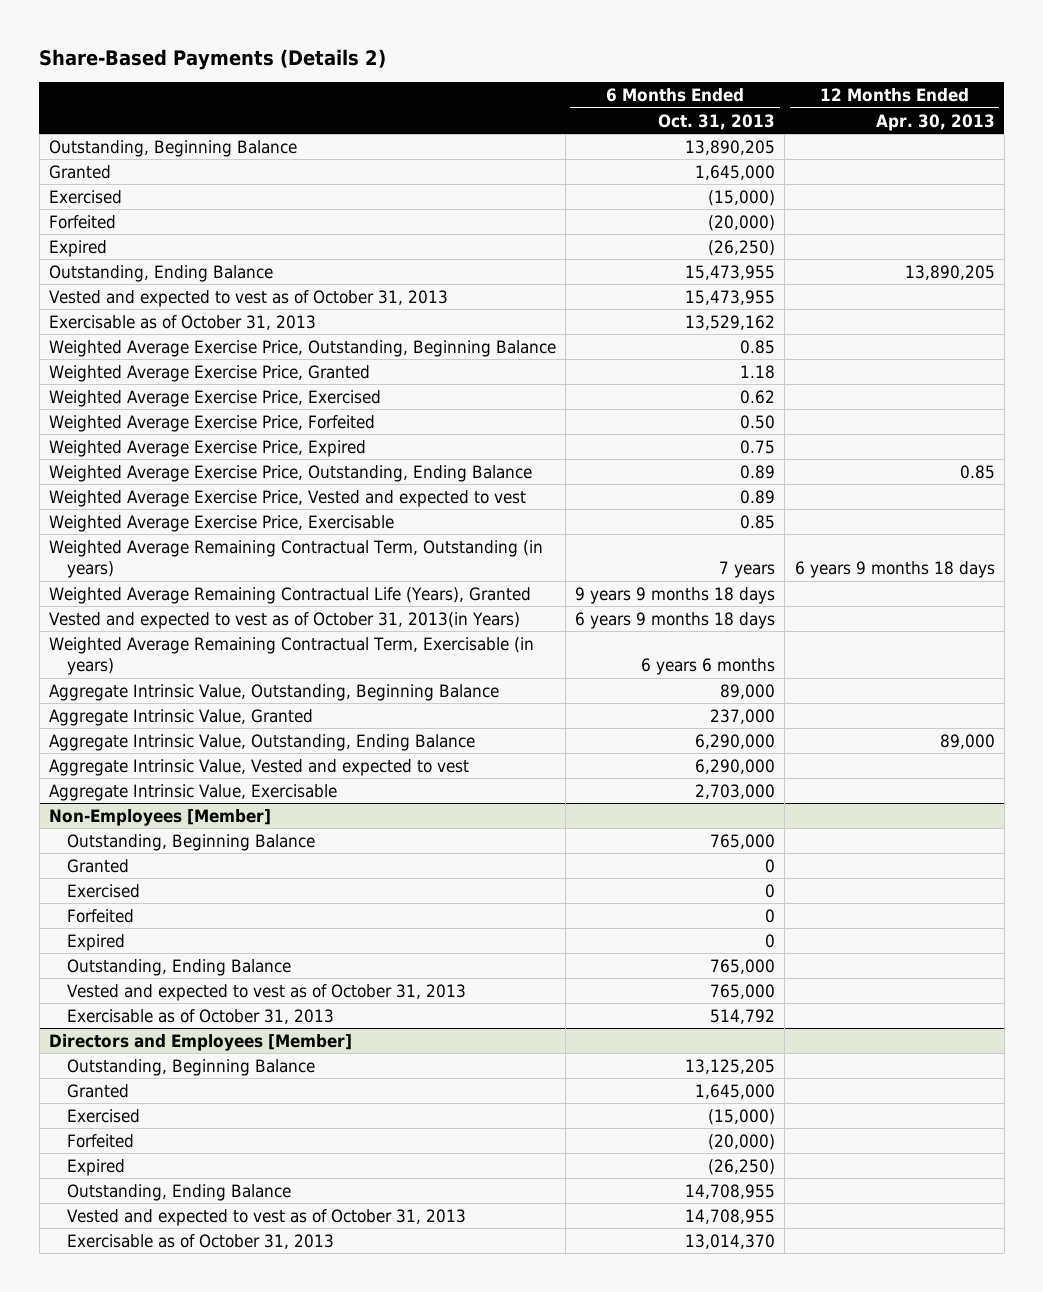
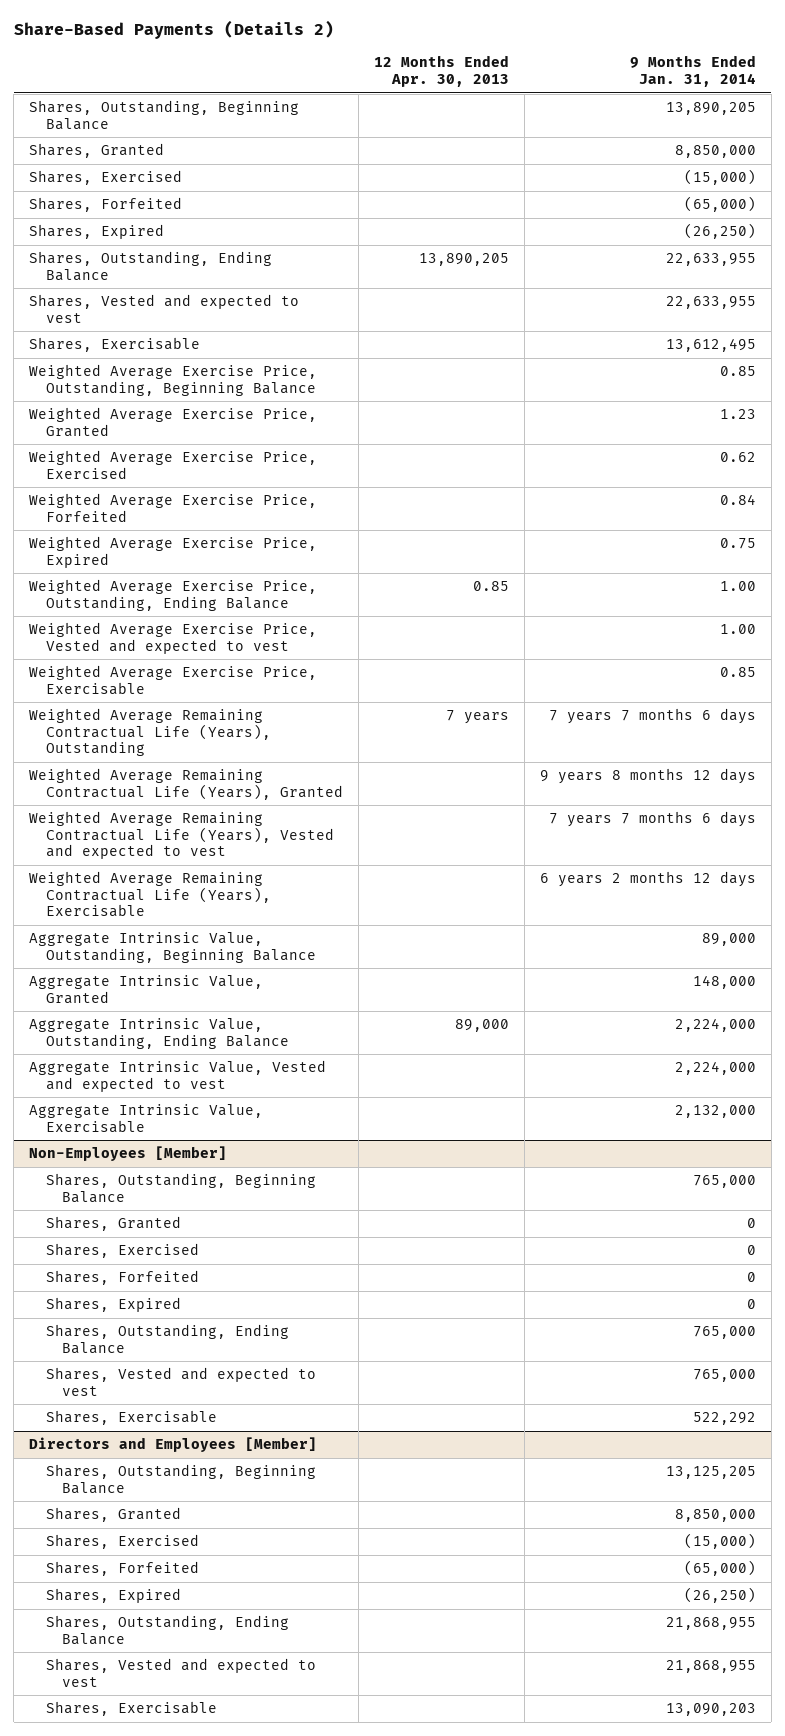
- | 6 Months Ended Oct. 31, 2013 | 12 Months Ended Apr. 30, 2013
+ | 12 Months Ended Apr. 30, 2013 | 9 Months Ended Jan. 31, 2014
- Outstanding, Beginning Balance | 13,890,205 |
- Granted | 1,645,000 |
- Exercised | (15,000) |
- Forfeited | (20,000) |
- Expired | (26,250) |
- Outstanding, Ending Balance | 15,473,955 | 13,890,205
- Vested and expected to vest as of October 31, 2013 | 15,473,955 |
- Exercisable as of October 31, 2013 | 13,529,162 |
+ Shares, Outstanding, Beginning Balance | | 13,890,205
+ Shares, Granted | | 8,850,000
+ Shares, Exercised | | (15,000)
+ Shares, Forfeited | | (65,000)
+ Shares, Expired | | (26,250)
+ Shares, Outstanding, Ending Balance | 13,890,205 | 22,633,955
+ Shares, Vested and expected to vest | | 22,633,955
+ Shares, Exercisable | | 13,612,495
- Weighted Average Remaining Contractual Term, Outstanding (in years) | 7 years | 6 years 9 months 18 days
+ Weighted Average Remaining Contractual Life (Years), Outstanding | 7 years | 7 years 7 months 6 days
- Vested and expected to vest as of October 31, 2013(in Years) | 6 years 9 months 18 days |
- Weighted Average Remaining Contractual Term, Exercisable (in years) | 6 years 6 months |
+ Weighted Average Remaining Contractual Life (Years), Vested and expected to vest | | 7 years 7 months 6 days
+ Weighted Average Remaining Contractual Life (Years), Exercisable | | 6 years 2 months 12 days
@ Non-Employees [Member]
- Outstanding, Beginning Balance | 765,000 |
- Granted | 0 |
- Exercised | 0 |
- Forfeited | 0 |
- Expired | 0 |
- Outstanding, Ending Balance | 765,000 |
- Vested and expected to vest as of October 31, 2013 | 765,000 |
- Exercisable as of October 31, 2013 | 514,792 |
+ Shares, Outstanding, Beginning Balance | | 765,000
+ Shares, Granted | | 0
+ Shares, Exercised | | 0
+ Shares, Forfeited | | 0
+ Shares, Expired | | 0
+ Shares, Outstanding, Ending Balance | | 765,000
+ Shares, Vested and expected to vest | | 765,000
+ Shares, Exercisable | | 522,292
@ Directors and Employees [Member]
- Outstanding, Beginning Balance | 13,125,205 |
- Granted | 1,645,000 |
- Exercised | (15,000) |
- Forfeited | (20,000) |
- Expired | (26,250) |
- Outstanding, Ending Balance | 14,708,955 |
- Vested and expected to vest as of October 31, 2013 | 14,708,955 |
- Exercisable as of October 31, 2013 | 13,014,370 |
+ Shares, Outstanding, Beginning Balance | | 13,125,205
+ Shares, Granted | | 8,850,000
+ Shares, Exercised | | (15,000)
+ Shares, Forfeited | | (65,000)
+ Shares, Expired | | (26,250)
+ Shares, Outstanding, Ending Balance | | 21,868,955
+ Shares, Vested and expected to vest | | 21,868,955
+ Shares, Exercisable | | 13,090,203

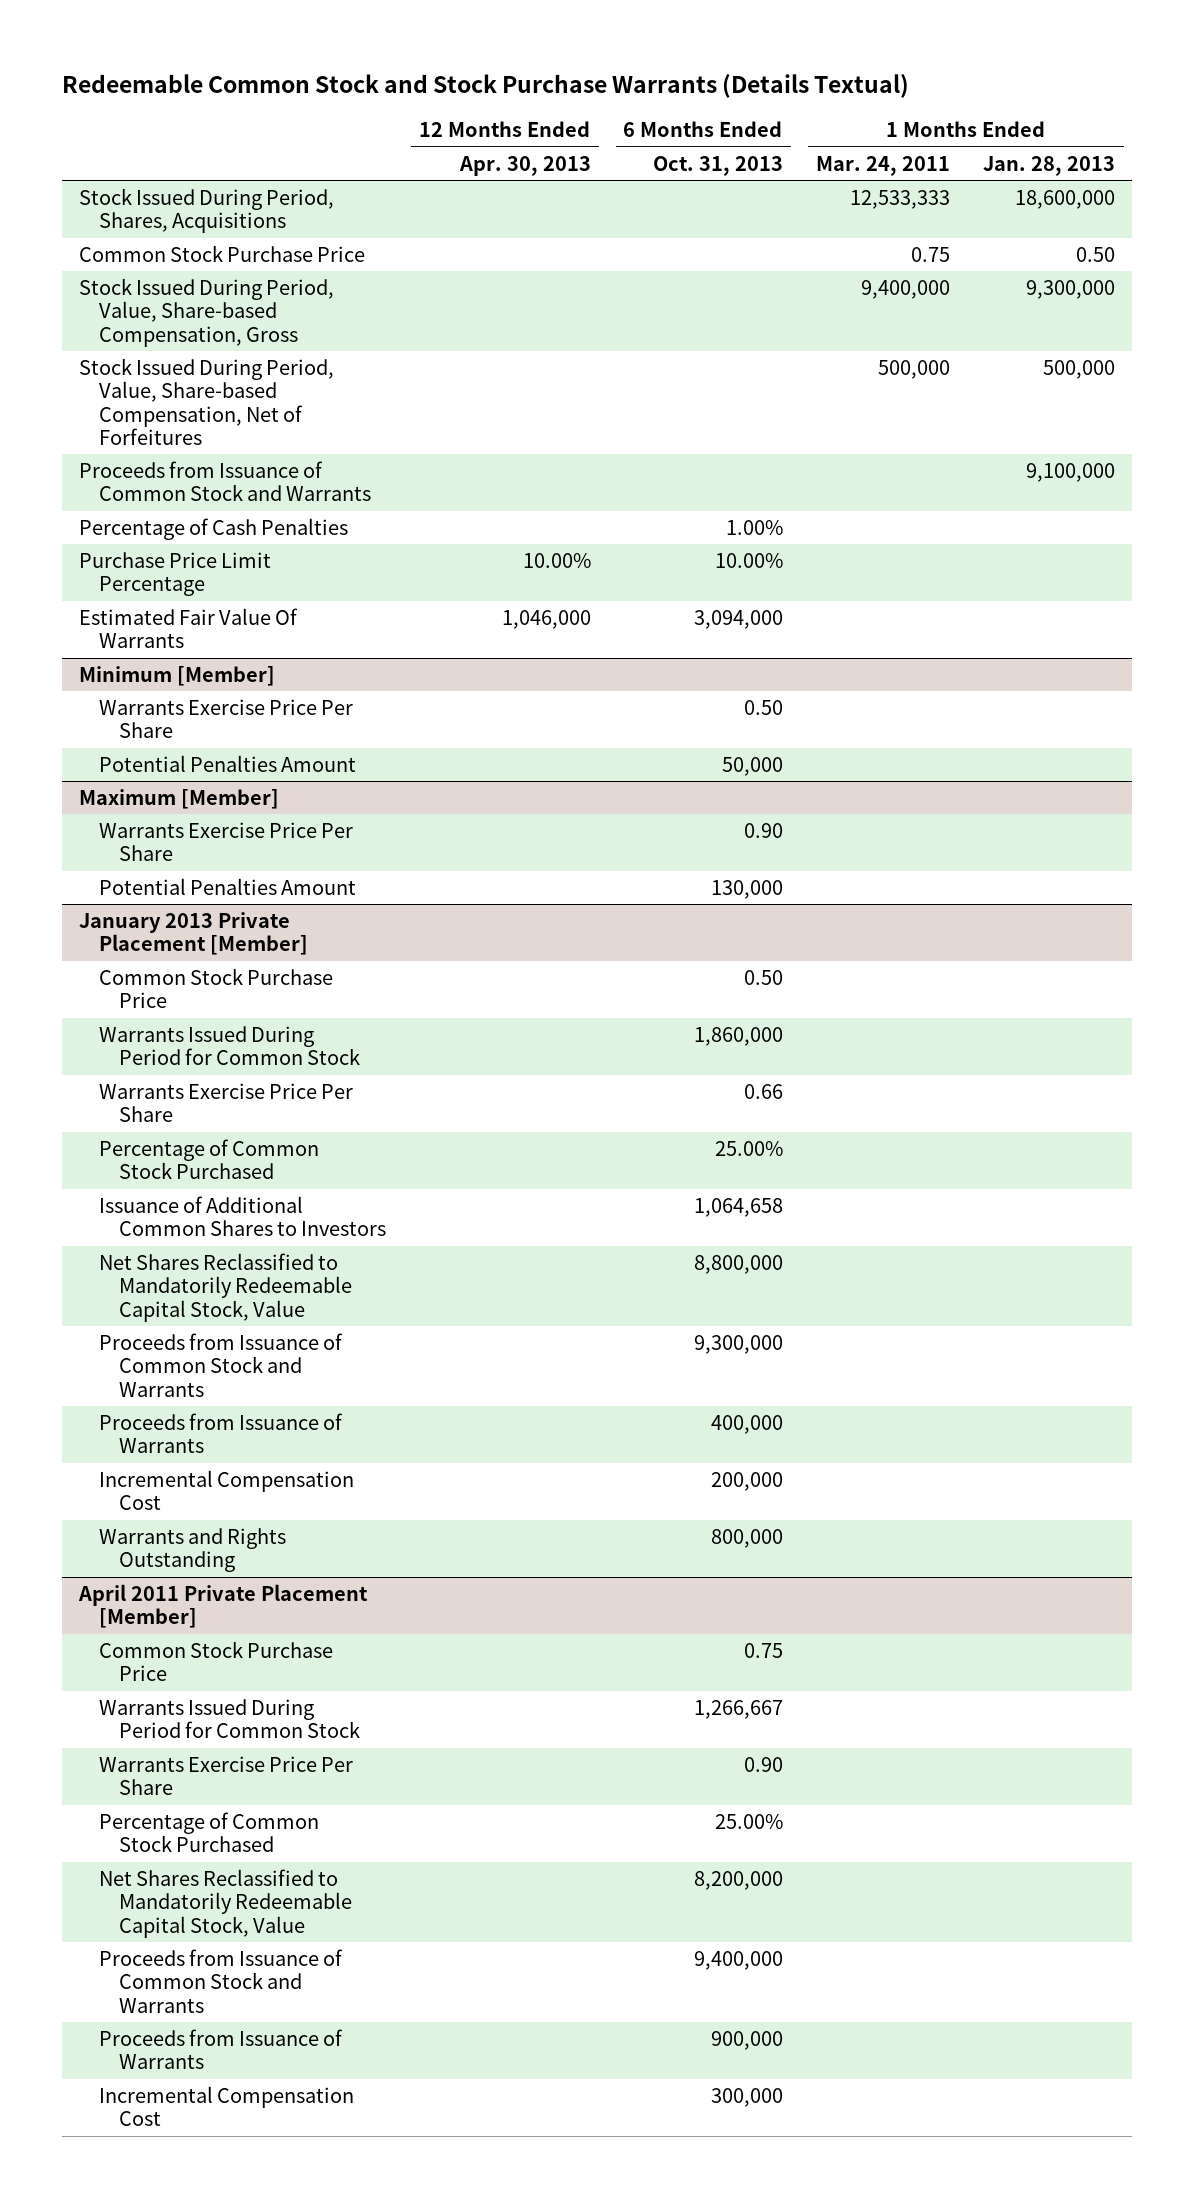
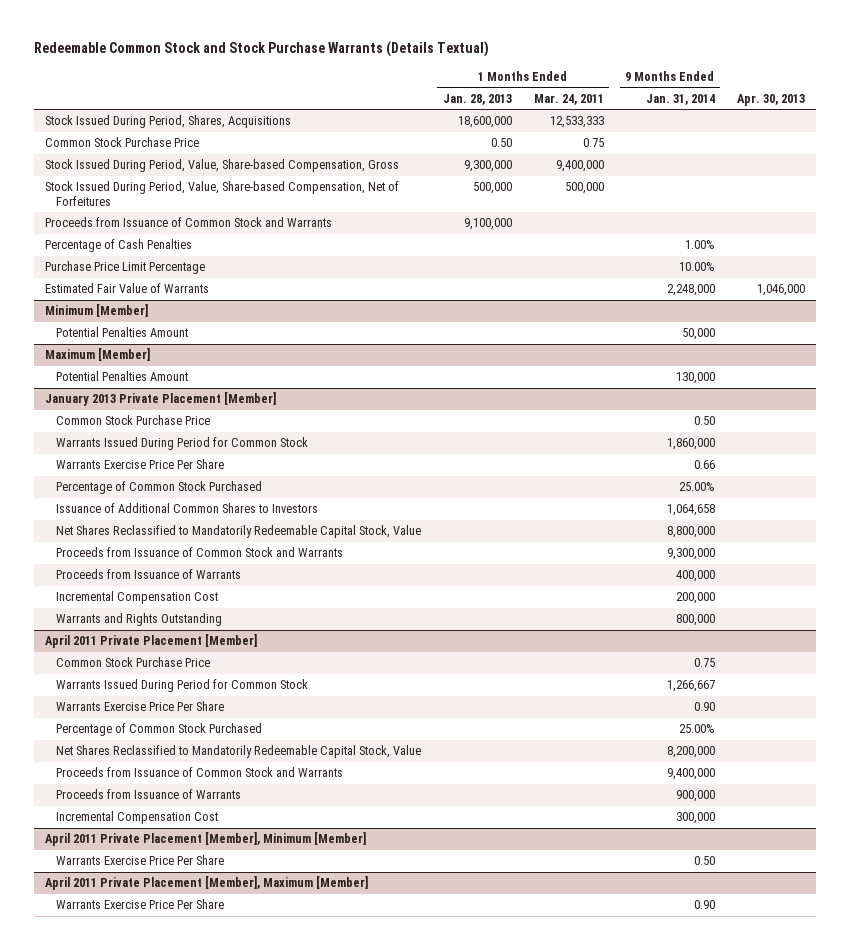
- | 12 Months Ended Apr. 30, 2013 | 6 Months Ended Oct. 31, 2013 | 1 Months Ended Mar. 24, 2011 | 1 Months Ended Jan. 28, 2013
+ | 1 Months Ended Jan. 28, 2013 | 1 Months Ended Mar. 24, 2011 | 9 Months Ended Jan. 31, 2014 | Apr. 30, 2013
- Estimated Fair Value Of Warrants | 1,046,000 | 3,094,000 | |
+ Estimated Fair Value of Warrants | | | 2,248,000 | 1,046,000
@ Minimum [Member]
- Warrants Exercise Price Per Share | | 0.50 | |
@ Maximum [Member]
- Warrants Exercise Price Per Share | | 0.90 | |
+ April 2011 Private Placement [Member], Minimum [Member]
+ Warrants Exercise Price Per Share | | | 0.50 |
+ April 2011 Private Placement [Member], Maximum [Member]
+ Warrants Exercise Price Per Share | | | 0.90 |

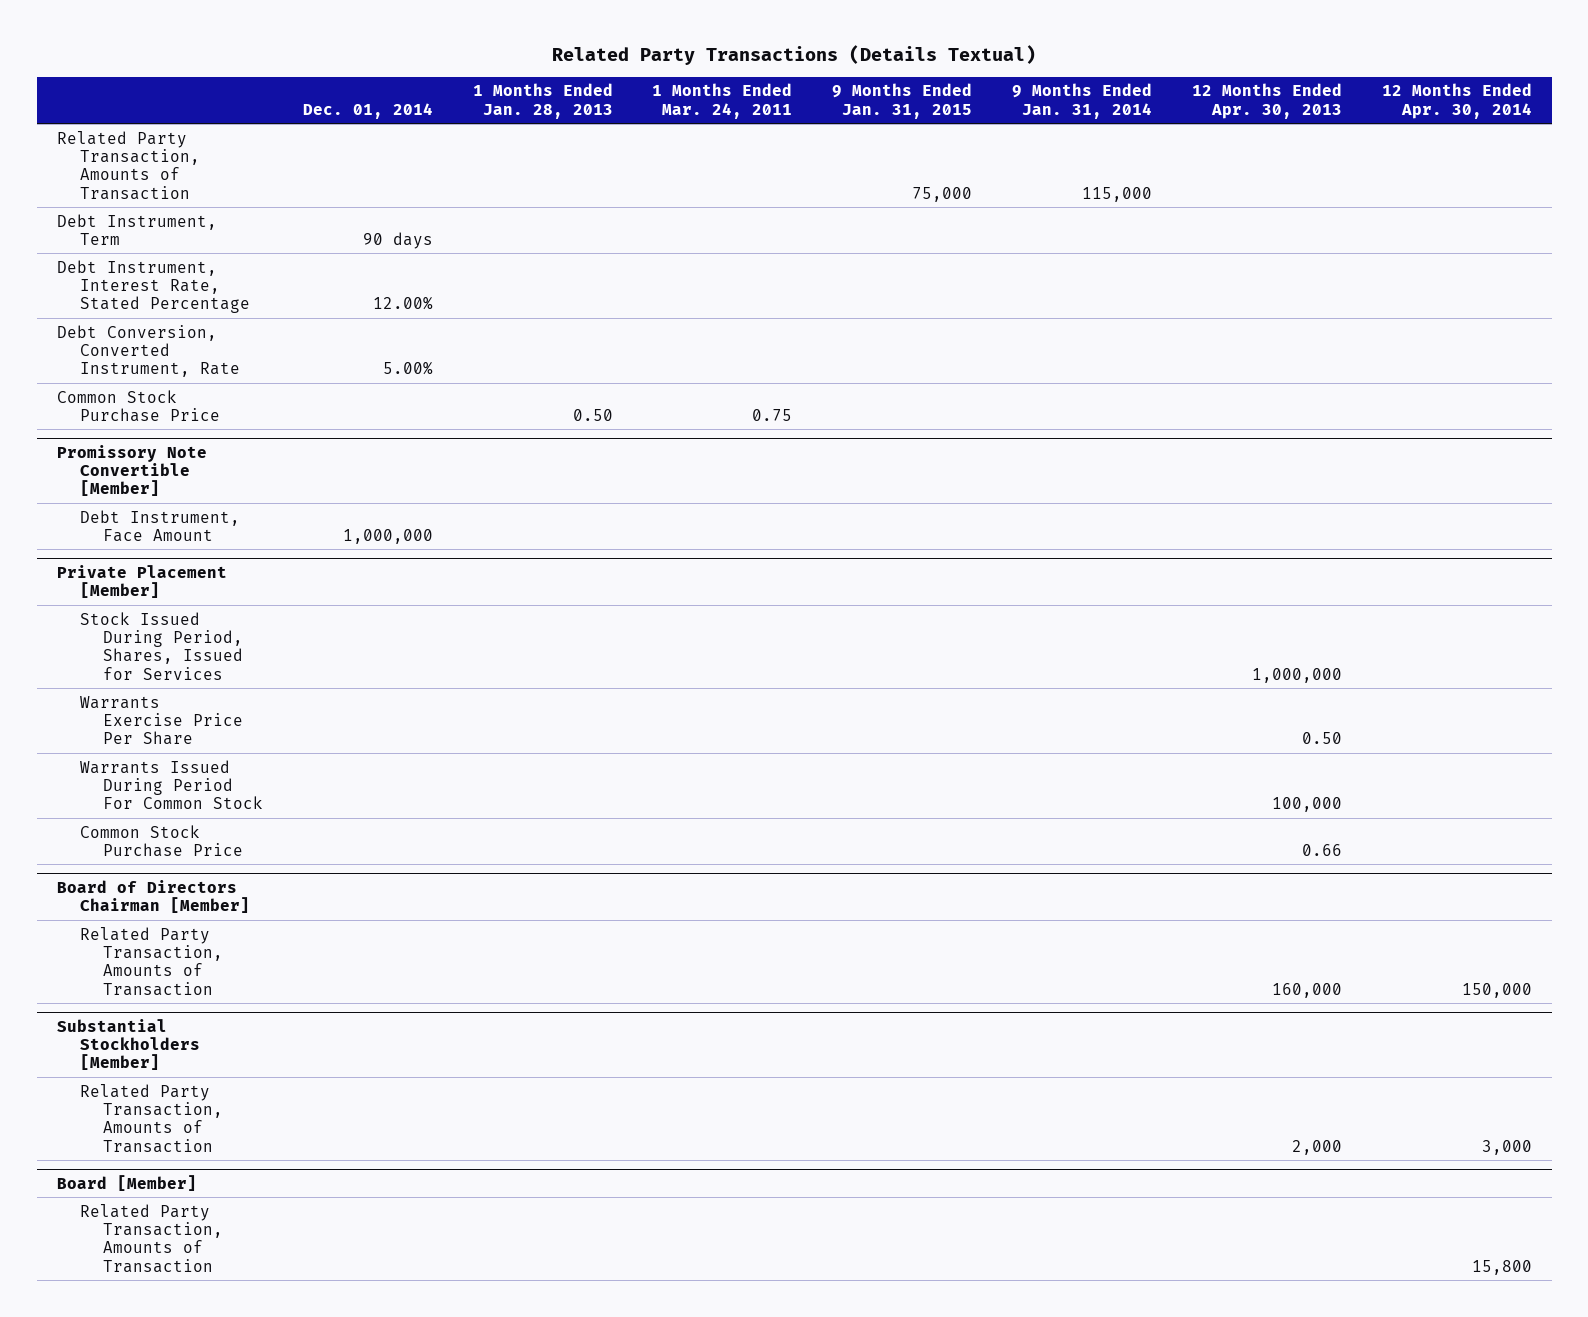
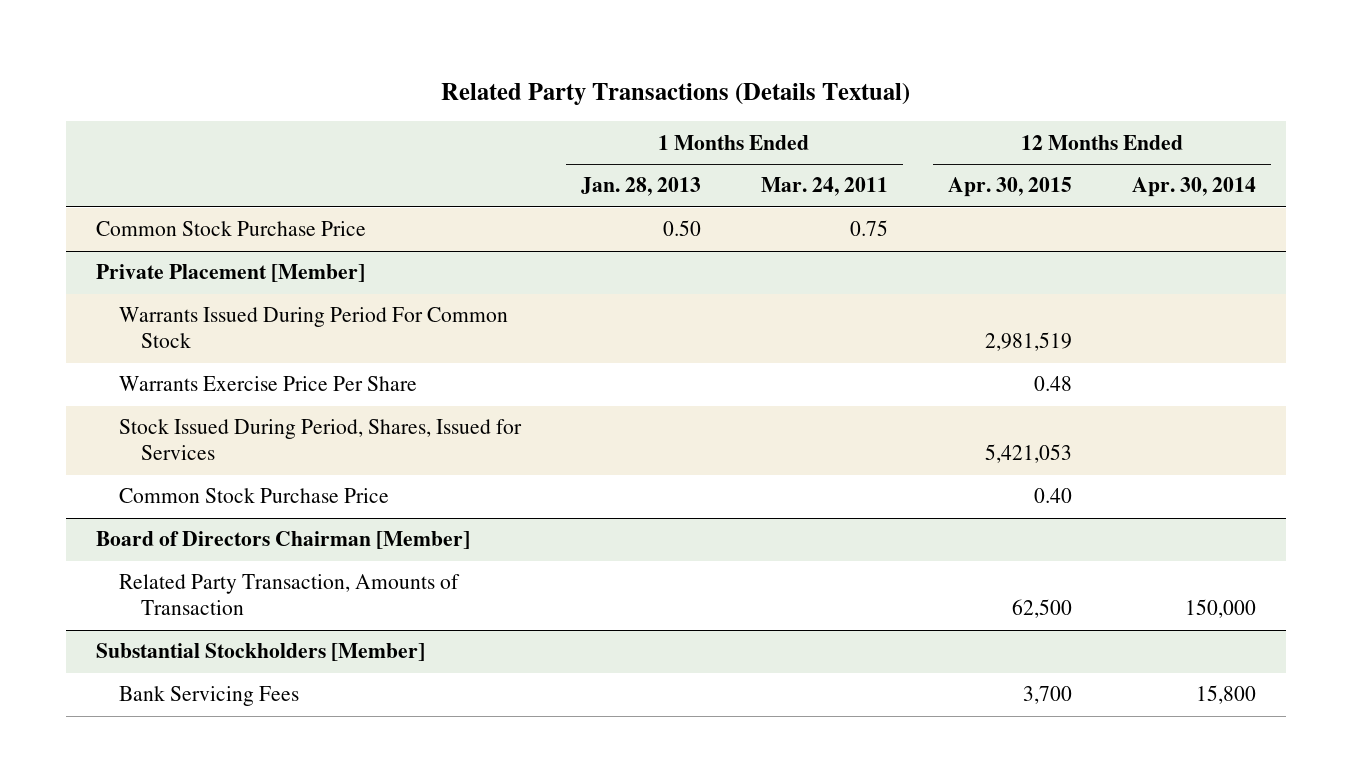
- | Dec. 01, 2014 | 1 Months Ended Jan. 28, 2013 | 1 Months Ended Mar. 24, 2011 | 9 Months Ended Jan. 31, 2015 | 9 Months Ended Jan. 31, 2014 | 12 Months Ended Apr. 30, 2013 | 12 Months Ended Apr. 30, 2014
+ | 1 Months Ended Jan. 28, 2013 | 1 Months Ended Mar. 24, 2011 | 12 Months Ended Apr. 30, 2015 | 12 Months Ended Apr. 30, 2014
- Related Party Transaction, Amounts of Transaction | | | | 75,000 | 115,000 | |
- Debt Instrument, Term | 90 days | | | | | |
- Debt Instrument, Interest Rate, Stated Percentage | 12.00% | | | | | |
- Debt Conversion, Converted Instrument, Rate | 5.00% | | | | | |
- Promissory Note Convertible [Member]
- Debt Instrument, Face Amount | 1,000,000 | | | | | |
@ Private Placement [Member]
moved down: Warrants Exercise Price Per Share | | | 0.48 |
moved down: Stock Issued During Period, Shares, Issued for Services | | | 5,421,053 |
@ Substantial Stockholders [Member]
- Related Party Transaction, Amounts of Transaction | | | | | | 2,000 | 3,000
- Board [Member]
- Related Party Transaction, Amounts of Transaction | | | | | | | 15,800
@ Substantial Stockholders [Member]
+ Bank Servicing Fees | | | 3,700 | 15,800

